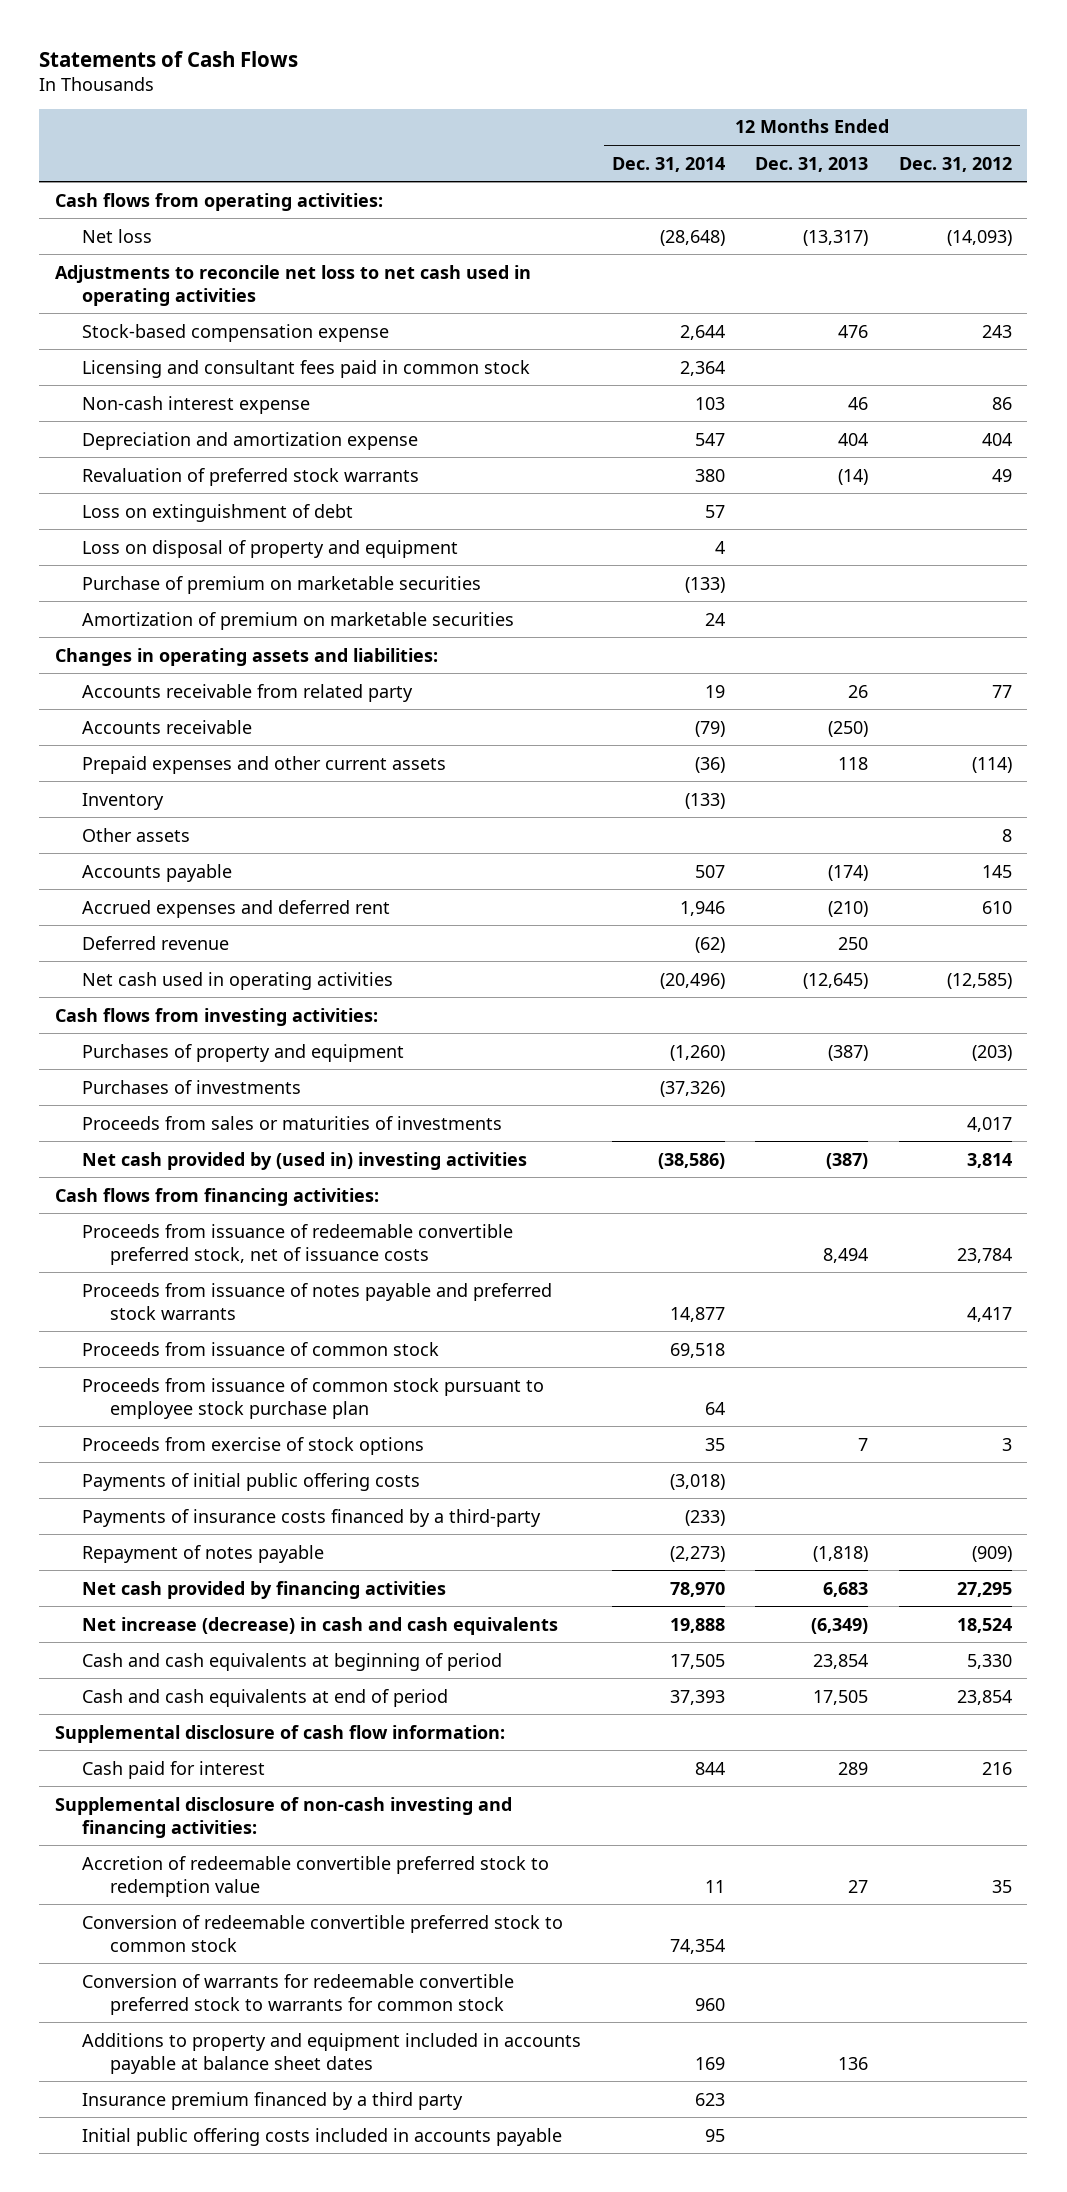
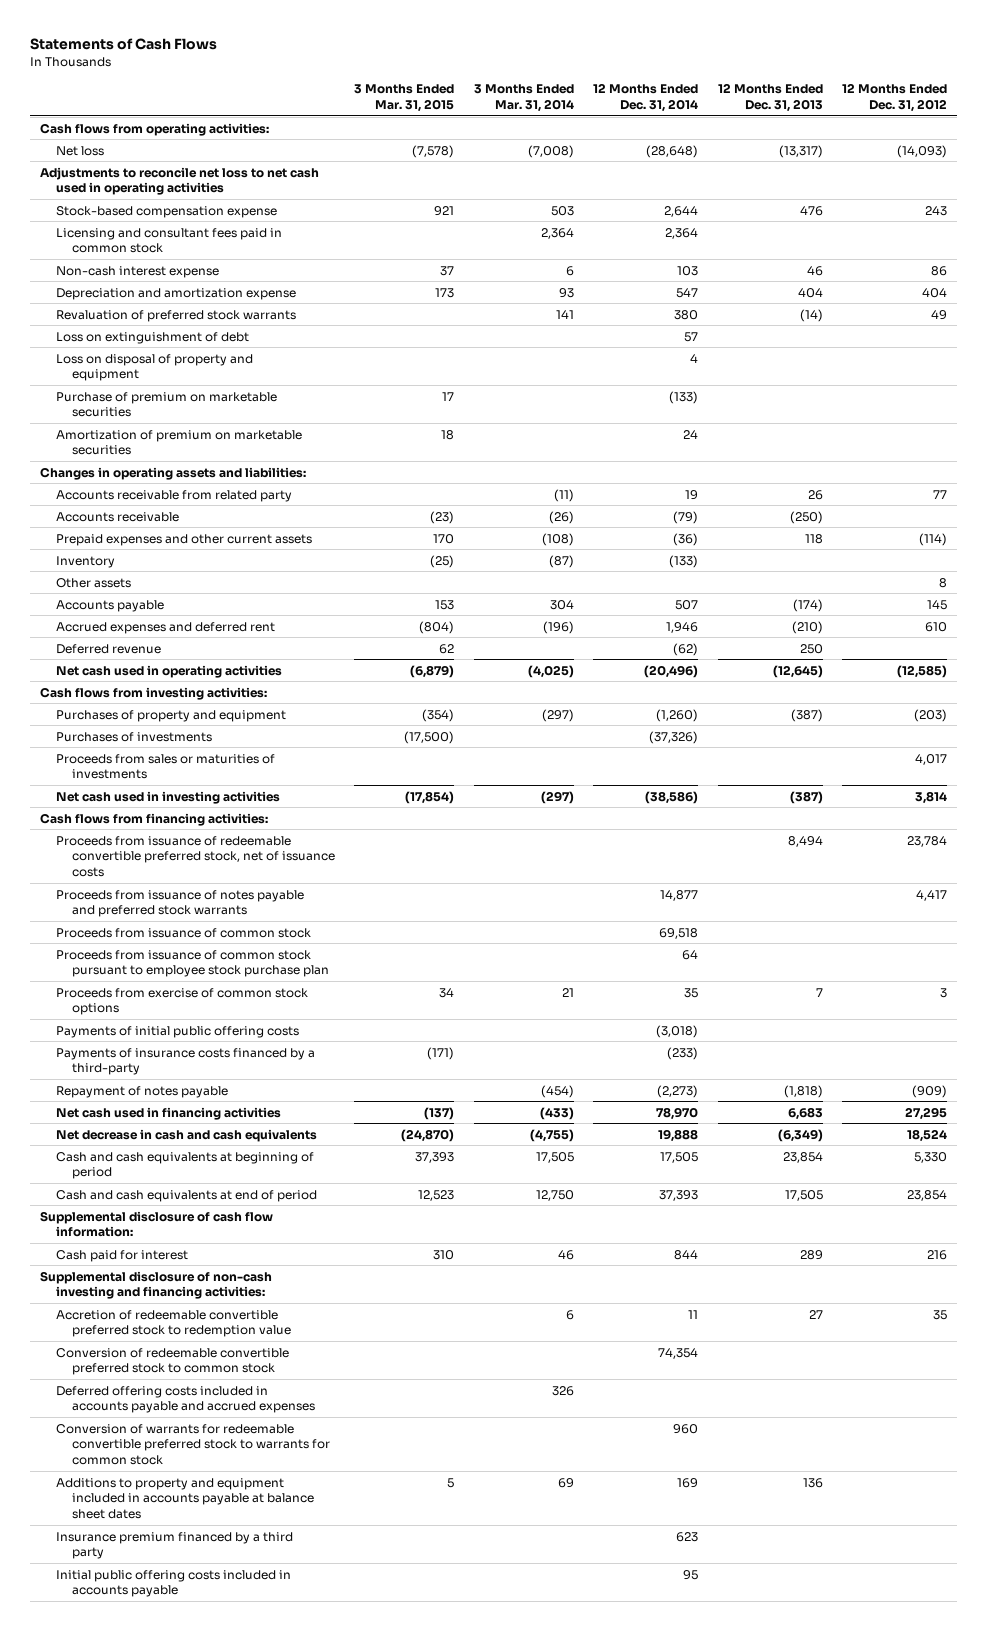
- | 12 Months Ended Dec. 31, 2014 | 12 Months Ended Dec. 31, 2013 | 12 Months Ended Dec. 31, 2012
+ | 3 Months Ended Mar. 31, 2015 | 3 Months Ended Mar. 31, 2014 | 12 Months Ended Dec. 31, 2014 | 12 Months Ended Dec. 31, 2013 | 12 Months Ended Dec. 31, 2012
- Net cash provided by (used in) investing activities | (38,586) | (387) | 3,814
+ Net cash used in investing activities | (17,854) | (297) | (38,586) | (387) | 3,814
- Proceeds from exercise of stock options | 35 | 7 | 3
+ Proceeds from exercise of common stock options | 34 | 21 | 35 | 7 | 3
- Net cash provided by financing activities | 78,970 | 6,683 | 27,295
- Net increase (decrease) in cash and cash equivalents | 19,888 | (6,349) | 18,524
+ Net cash used in financing activities | (137) | (433) | 78,970 | 6,683 | 27,295
+ Net decrease in cash and cash equivalents | (24,870) | (4,755) | 19,888 | (6,349) | 18,524
+ Deferred offering costs included in accounts payable and accrued expenses | | 326 | | |

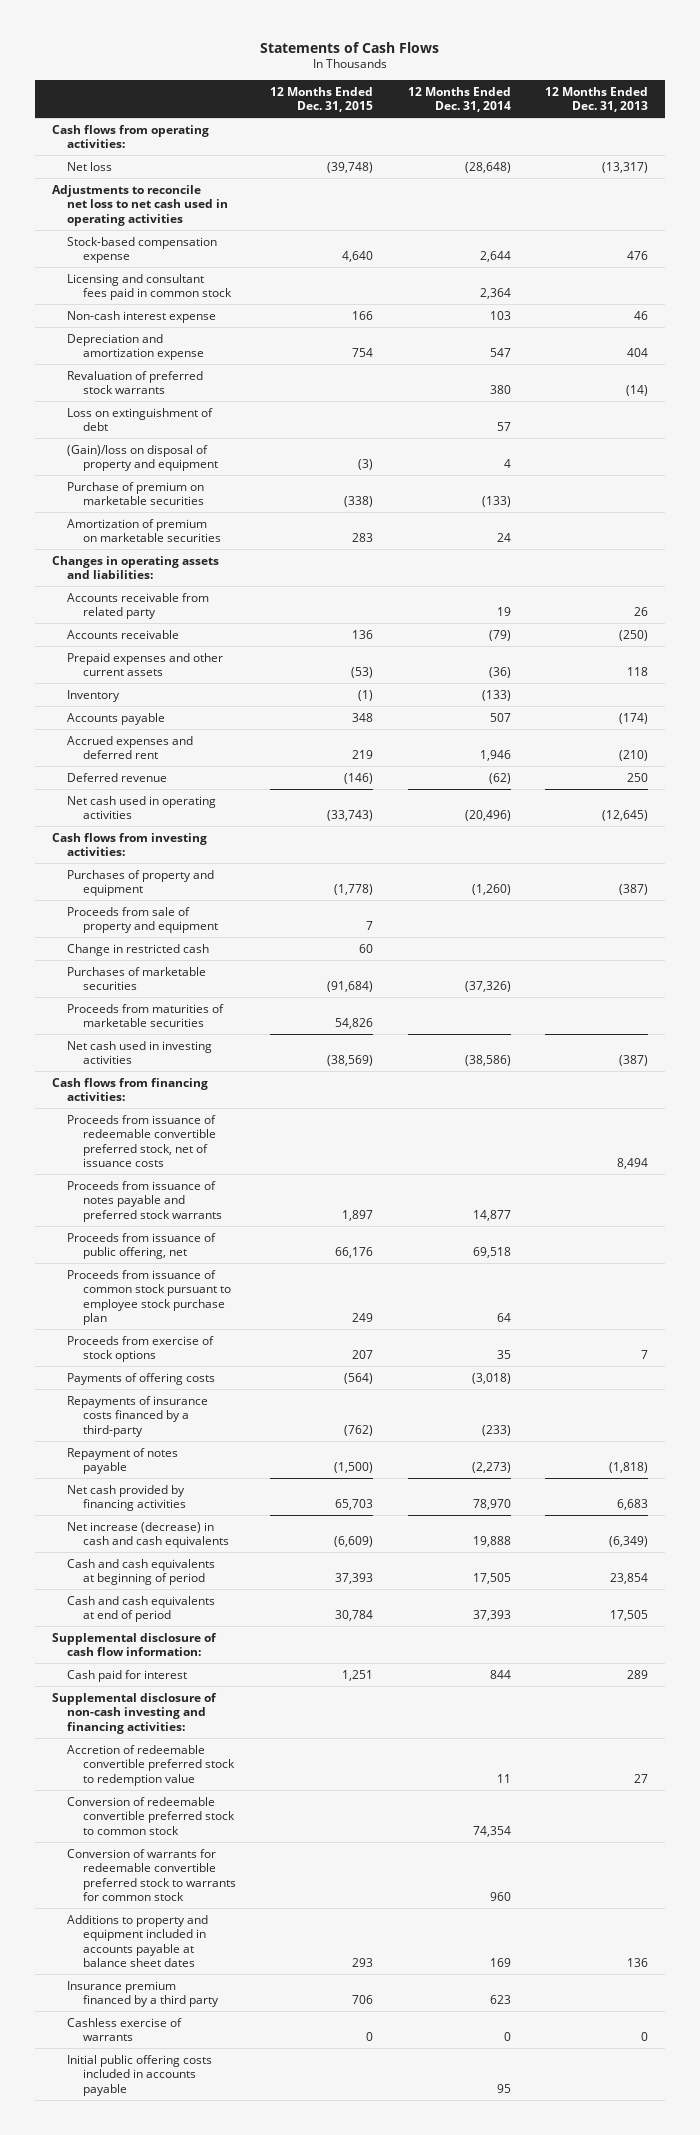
- | 3 Months Ended Mar. 31, 2015 | 3 Months Ended Mar. 31, 2014 | 12 Months Ended Dec. 31, 2014 | 12 Months Ended Dec. 31, 2013 | 12 Months Ended Dec. 31, 2012
+ | 12 Months Ended Dec. 31, 2015 | 12 Months Ended Dec. 31, 2014 | 12 Months Ended Dec. 31, 2013
- Loss on disposal of property and equipment | | | 4 | |
+ (Gain)/loss on disposal of property and equipment | (3) | 4 |
- Other assets | | | | | 8
- Purchases of investments | (17,500) | | (37,326) | |
- Proceeds from sales or maturities of investments | | | | | 4,017
+ Proceeds from sale of property and equipment | 7 | |
+ Change in restricted cash | 60 | |
+ Purchases of marketable securities | (91,684) | (37,326) |
+ Proceeds from maturities of marketable securities | 54,826 | |
- Proceeds from issuance of common stock | | | 69,518 | |
+ Proceeds from issuance of public offering, net | 66,176 | 69,518 |
- Proceeds from exercise of common stock options | 34 | 21 | 35 | 7 | 3
- Payments of initial public offering costs | | | (3,018) | |
- Payments of insurance costs financed by a third-party | (171) | | (233) | |
+ Proceeds from exercise of stock options | 207 | 35 | 7
+ Payments of offering costs | (564) | (3,018) |
+ Repayments of insurance costs financed by a third-party | (762) | (233) |
- Net cash used in financing activities | (137) | (433) | 78,970 | 6,683 | 27,295
- Net decrease in cash and cash equivalents | (24,870) | (4,755) | 19,888 | (6,349) | 18,524
+ Net cash provided by financing activities | 65,703 | 78,970 | 6,683
+ Net increase (decrease) in cash and cash equivalents | (6,609) | 19,888 | (6,349)
- Deferred offering costs included in accounts payable and accrued expenses | | 326 | | |
+ Cashless exercise of warrants | 0 | 0 | 0

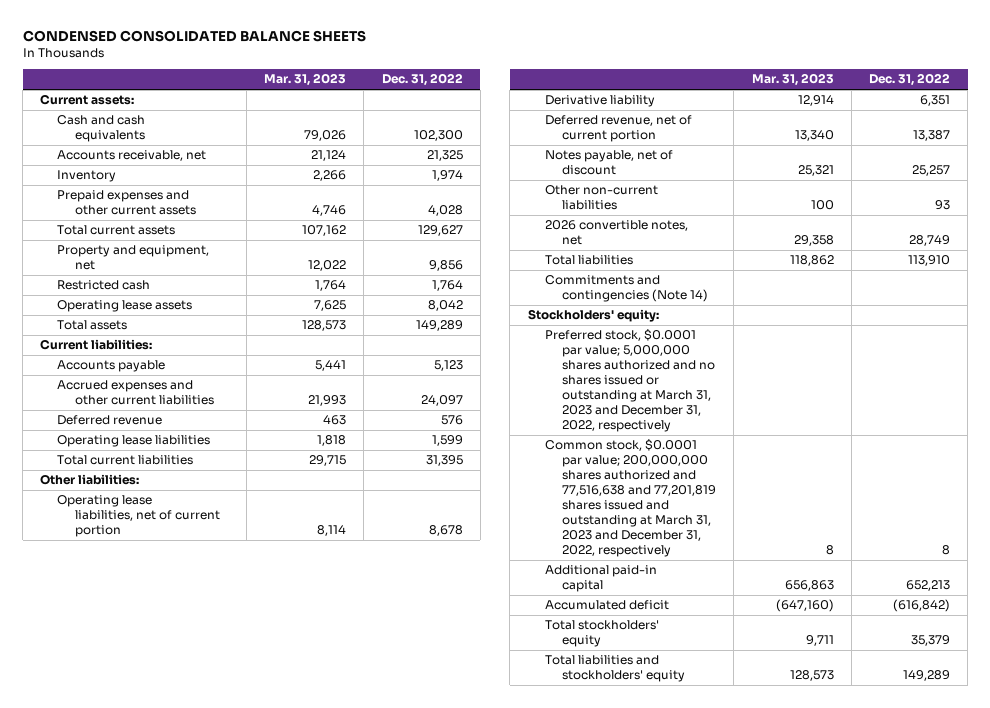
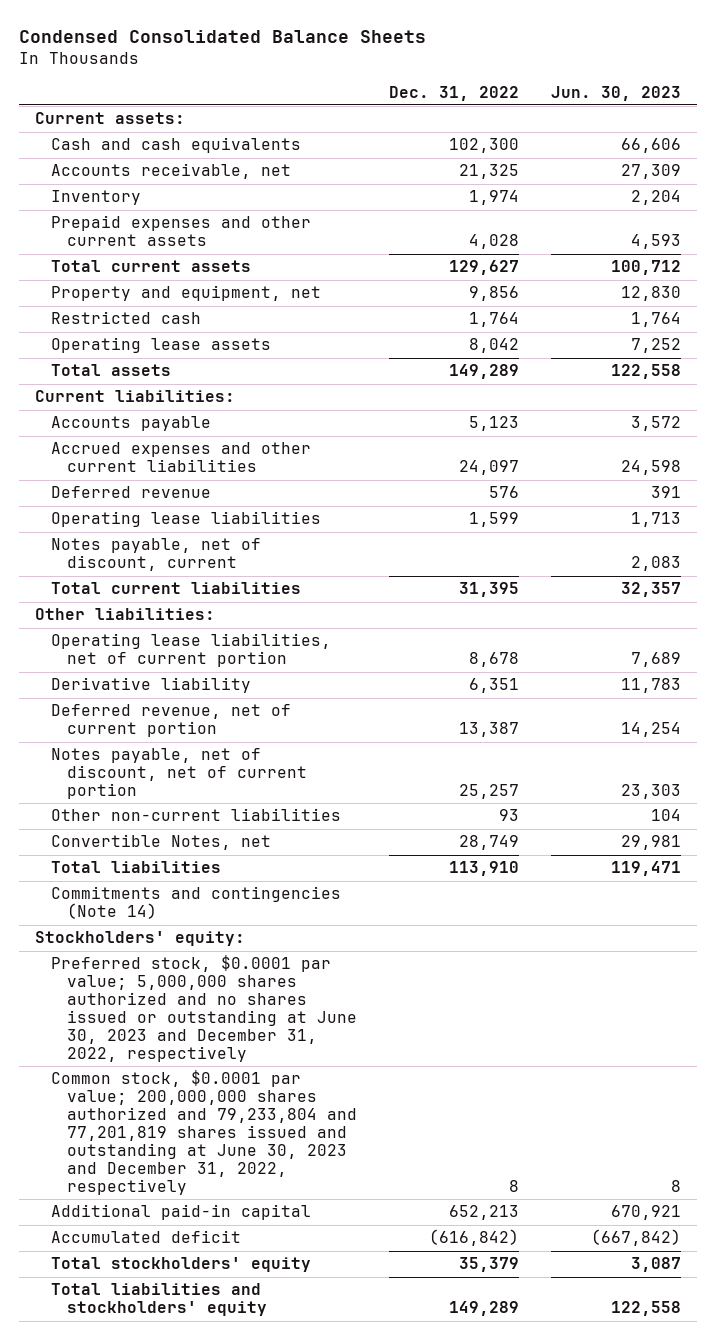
- CONDENSED CONSOLIDATED BALANCE SHEETS
+ Condensed Consolidated Balance Sheets
- | Mar. 31, 2023 | Dec. 31, 2022
+ | Dec. 31, 2022 | Jun. 30, 2023
+ Notes payable, net of discount, current | | 2,083
- Notes payable, net of discount | 25,321 | 25,257
+ Notes payable, net of discount, net of current portion | 25,257 | 23,303
- 2026 convertible notes, net | 29,358 | 28,749
+ Convertible Notes, net | 28,749 | 29,981
- Preferred stock, $0.0001 par value; 5,000,000 shares authorized and no shares issued or outstanding at March 31, 2023 and December 31, 2022, respectively
- Common stock, $0.0001 par value; 200,000,000 shares authorized and 77,516,638 and 77,201,819 shares issued and outstanding at March 31, 2023 and December 31, 2022, respectively | 8 | 8
+ Preferred stock, $0.0001 par value; 5,000,000 shares authorized and no shares issued or outstanding at June 30, 2023 and December 31, 2022, respectively
+ Common stock, $0.0001 par value; 200,000,000 shares authorized and 79,233,804 and 77,201,819 shares issued and outstanding at June 30, 2023 and December 31, 2022, respectively | 8 | 8

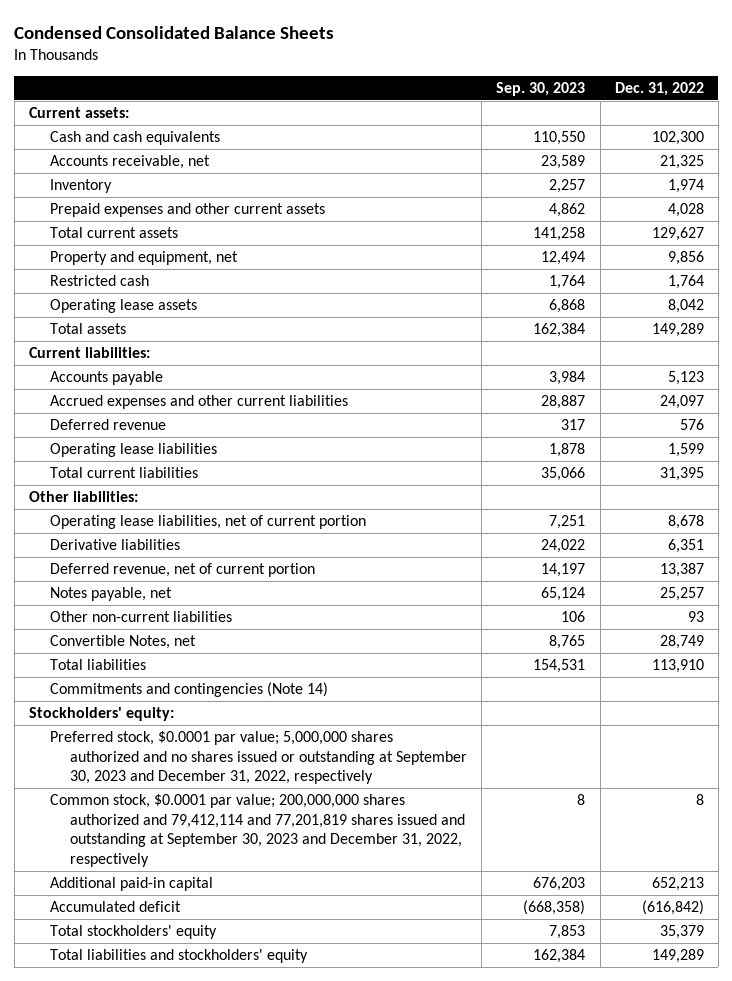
- | Dec. 31, 2022 | Jun. 30, 2023
+ | Sep. 30, 2023 | Dec. 31, 2022
- Notes payable, net of discount, current | | 2,083
- Derivative liability | 6,351 | 11,783
+ Derivative liabilities | 24,022 | 6,351
- Notes payable, net of discount, net of current portion | 25,257 | 23,303
+ Notes payable, net | 65,124 | 25,257
- Preferred stock, $0.0001 par value; 5,000,000 shares authorized and no shares issued or outstanding at June 30, 2023 and December 31, 2022, respectively
- Common stock, $0.0001 par value; 200,000,000 shares authorized and 79,233,804 and 77,201,819 shares issued and outstanding at June 30, 2023 and December 31, 2022, respectively | 8 | 8
+ Preferred stock, $0.0001 par value; 5,000,000 shares authorized and no shares issued or outstanding at September 30, 2023 and December 31, 2022, respectively
+ Common stock, $0.0001 par value; 200,000,000 shares authorized and 79,412,114 and 77,201,819 shares issued and outstanding at September 30, 2023 and December 31, 2022, respectively | 8 | 8

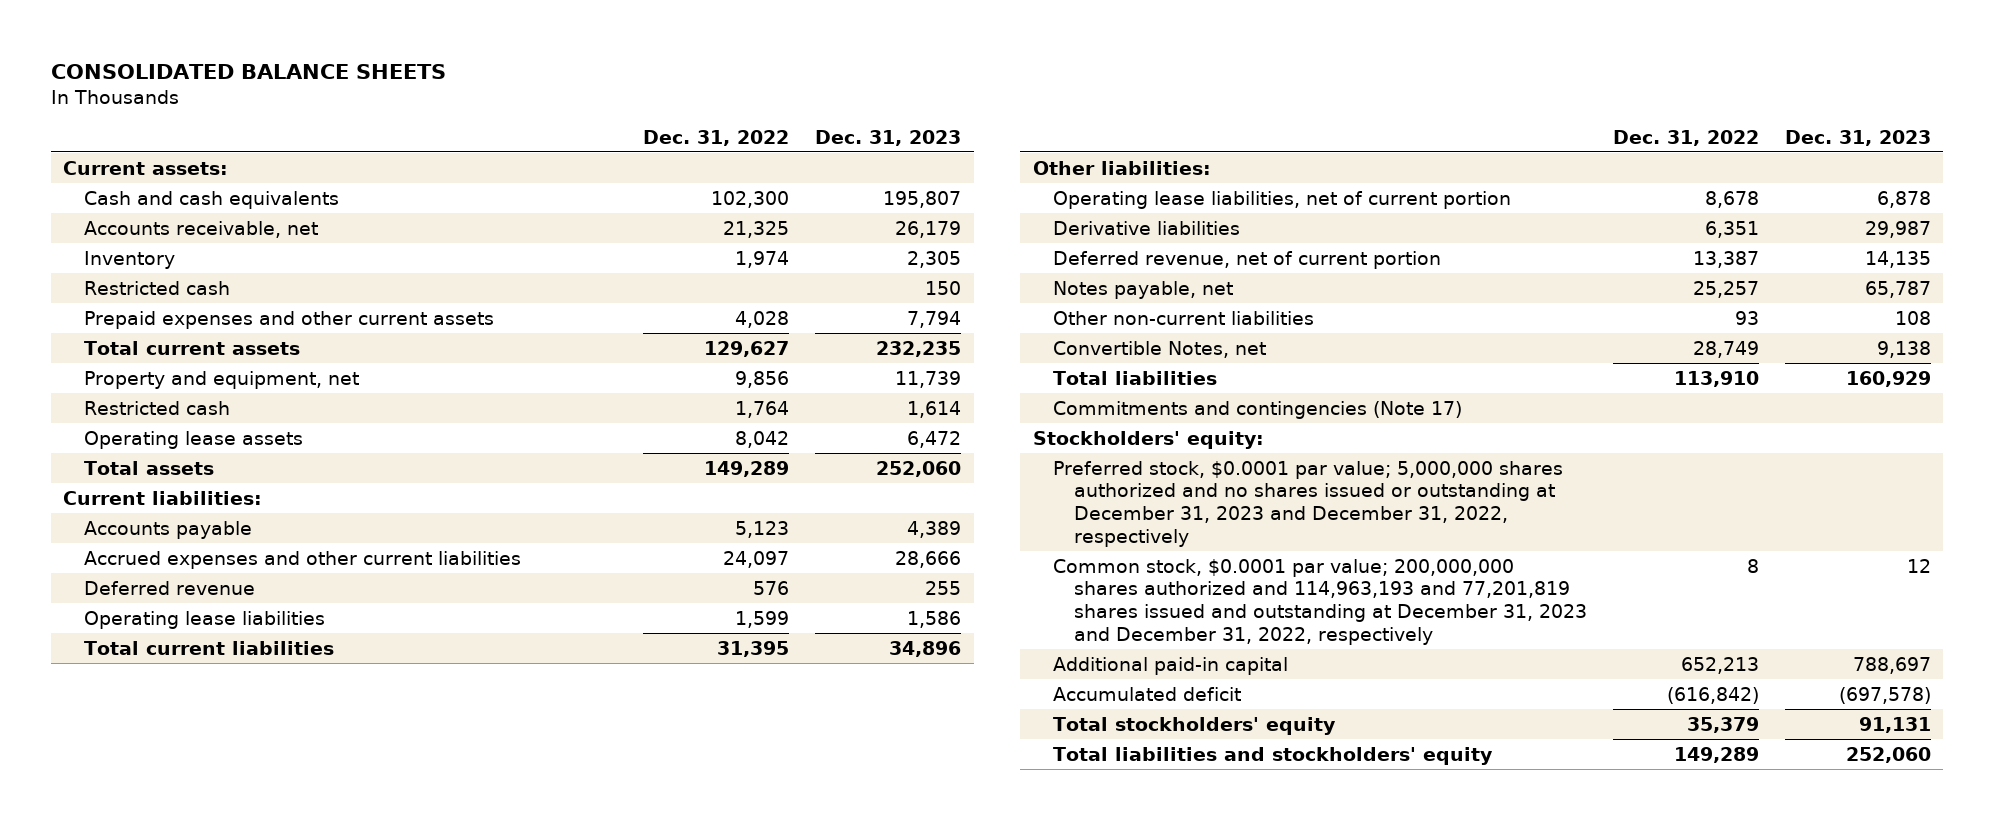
- Condensed Consolidated Balance Sheets
+ CONSOLIDATED BALANCE SHEETS
- | Sep. 30, 2023 | Dec. 31, 2022
+ | Dec. 31, 2022 | Dec. 31, 2023
+ Restricted cash | | 150
- Commitments and contingencies (Note 14)
+ Commitments and contingencies (Note 17)
- Preferred stock, $0.0001 par value; 5,000,000 shares authorized and no shares issued or outstanding at September 30, 2023 and December 31, 2022, respectively
- Common stock, $0.0001 par value; 200,000,000 shares authorized and 79,412,114 and 77,201,819 shares issued and outstanding at September 30, 2023 and December 31, 2022, respectively | 8 | 8
+ Preferred stock, $0.0001 par value; 5,000,000 shares authorized and no shares issued or outstanding at December 31, 2023 and December 31, 2022, respectively
+ Common stock, $0.0001 par value; 200,000,000 shares authorized and 114,963,193 and 77,201,819 shares issued and outstanding at December 31, 2023 and December 31, 2022, respectively | 8 | 12

